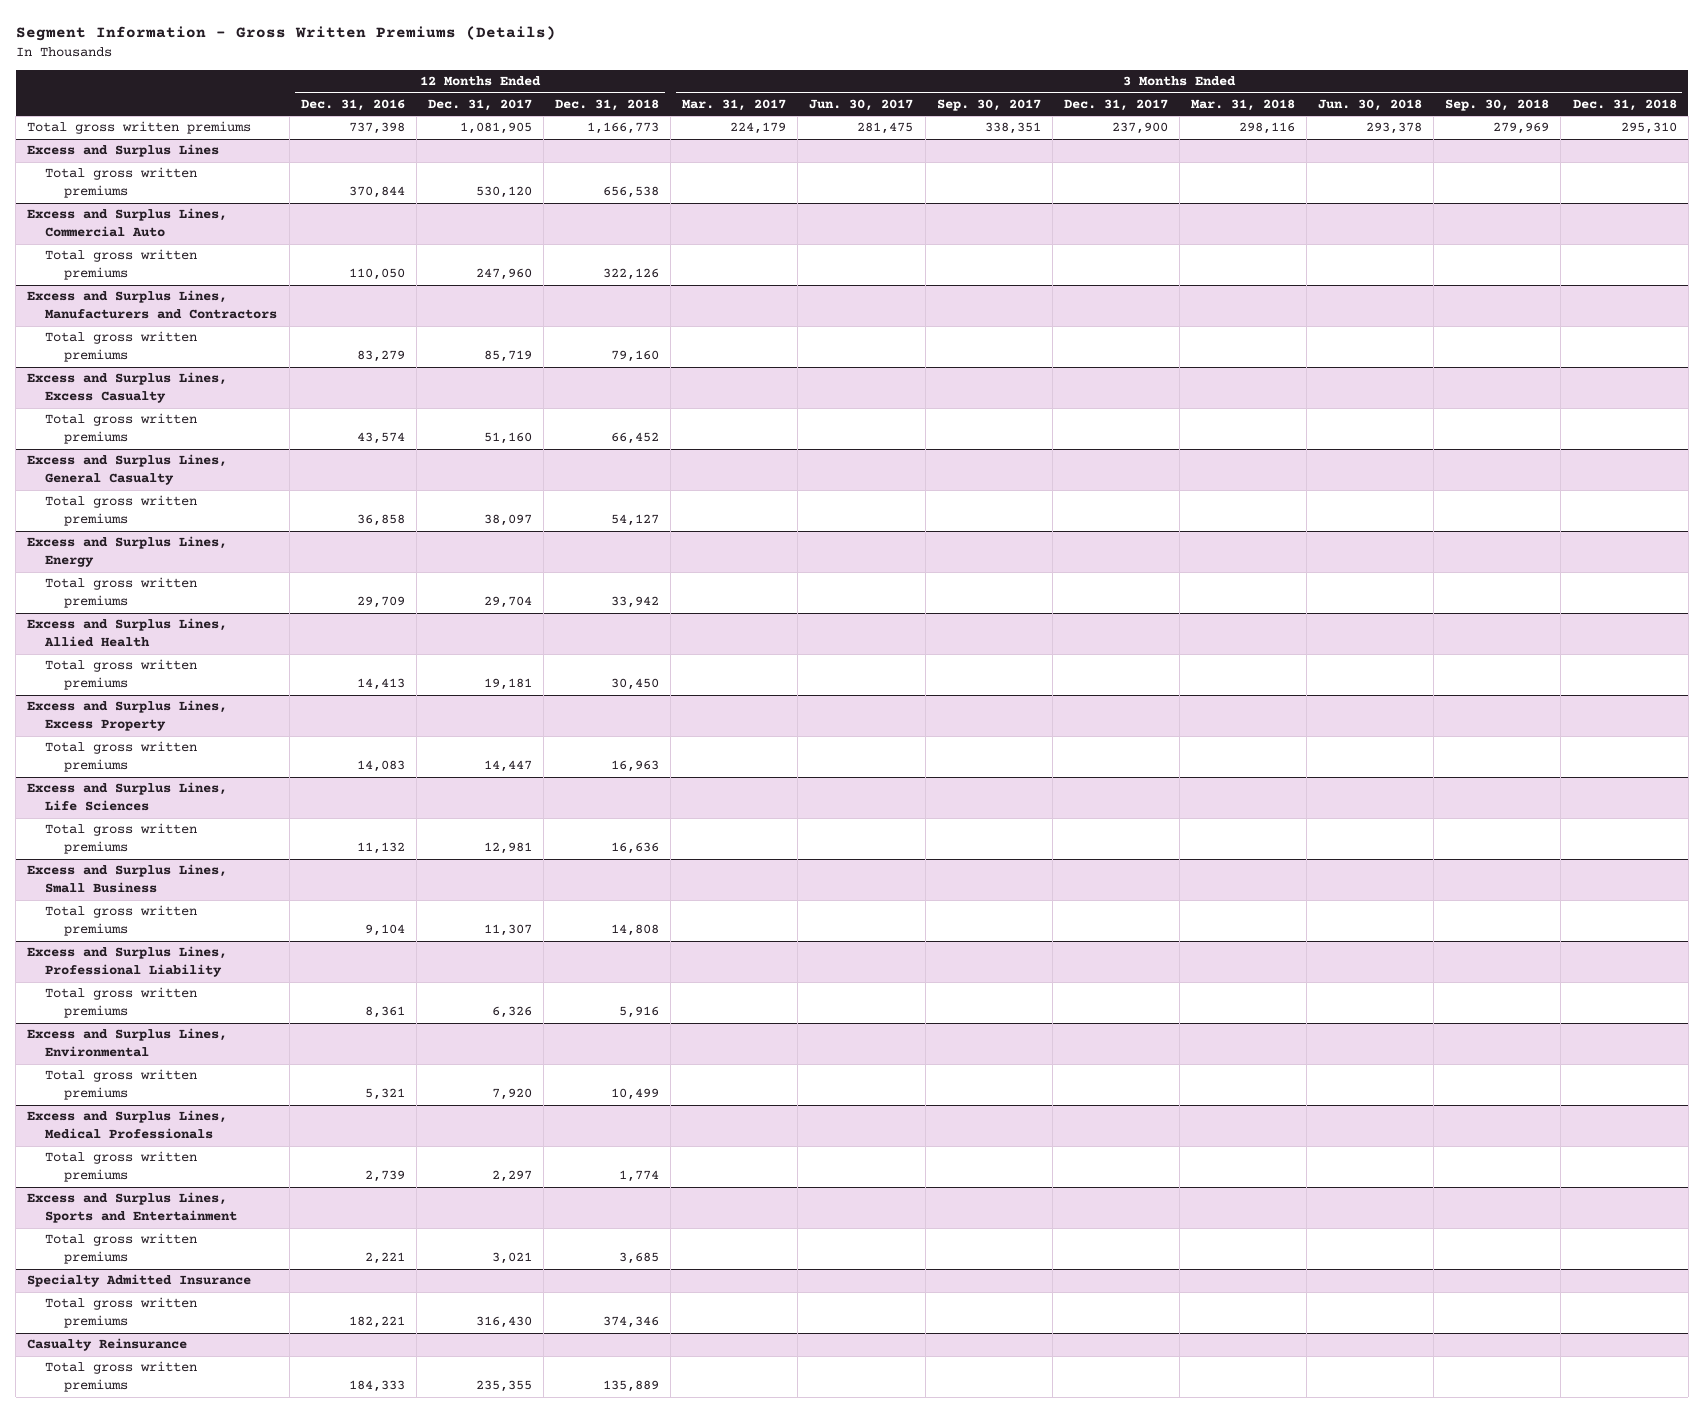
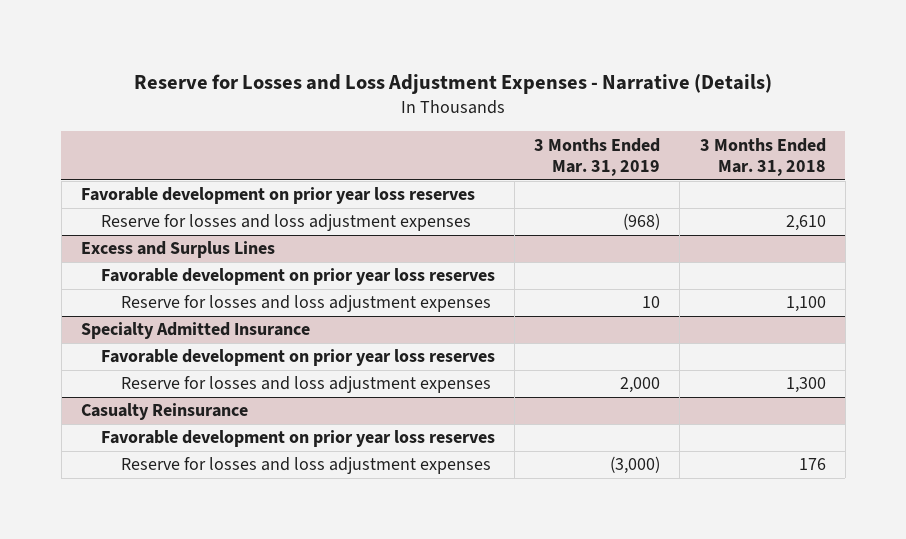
- Segment Information - Gross Written Premiums (Details)
+ Reserve for Losses and Loss Adjustment Expenses - Narrative (Details)
- | 12 Months Ended Dec. 31, 2016 | 12 Months Ended Dec. 31, 2017 | 12 Months Ended Dec. 31, 2018 | 3 Months Ended Mar. 31, 2017 | 3 Months Ended Jun. 30, 2017 | 3 Months Ended Sep. 30, 2017 | 3 Months Ended Dec. 31, 2017 | 3 Months Ended Mar. 31, 2018 | 3 Months Ended Jun. 30, 2018 | 3 Months Ended Sep. 30, 2018 | 3 Months Ended Dec. 31, 2018
+ | 3 Months Ended Mar. 31, 2019 | 3 Months Ended Mar. 31, 2018
- Total gross written premiums | 737,398 | 1,081,905 | 1,166,773 | 224,179 | 281,475 | 338,351 | 237,900 | 298,116 | 293,378 | 279,969 | 295,310
+ Favorable development on prior year loss reserves
+ Reserve for losses and loss adjustment expenses | (968) | 2,610
@ Excess and Surplus Lines
- Total gross written premiums | 370,844 | 530,120 | 656,538 | | | | | | | |
- Excess and Surplus Lines, Commercial Auto
- Total gross written premiums | 110,050 | 247,960 | 322,126 | | | | | | | |
- Excess and Surplus Lines, Manufacturers and Contractors
- Total gross written premiums | 83,279 | 85,719 | 79,160 | | | | | | | |
- Excess and Surplus Lines, Excess Casualty
- Total gross written premiums | 43,574 | 51,160 | 66,452 | | | | | | | |
- Excess and Surplus Lines, General Casualty
- Total gross written premiums | 36,858 | 38,097 | 54,127 | | | | | | | |
- Excess and Surplus Lines, Energy
- Total gross written premiums | 29,709 | 29,704 | 33,942 | | | | | | | |
- Excess and Surplus Lines, Allied Health
- Total gross written premiums | 14,413 | 19,181 | 30,450 | | | | | | | |
- Excess and Surplus Lines, Excess Property
- Total gross written premiums | 14,083 | 14,447 | 16,963 | | | | | | | |
- Excess and Surplus Lines, Life Sciences
- Total gross written premiums | 11,132 | 12,981 | 16,636 | | | | | | | |
- Excess and Surplus Lines, Small Business
- Total gross written premiums | 9,104 | 11,307 | 14,808 | | | | | | | |
- Excess and Surplus Lines, Professional Liability
- Total gross written premiums | 8,361 | 6,326 | 5,916 | | | | | | | |
- Excess and Surplus Lines, Environmental
- Total gross written premiums | 5,321 | 7,920 | 10,499 | | | | | | | |
- Excess and Surplus Lines, Medical Professionals
- Total gross written premiums | 2,739 | 2,297 | 1,774 | | | | | | | |
- Excess and Surplus Lines, Sports and Entertainment
- Total gross written premiums | 2,221 | 3,021 | 3,685 | | | | | | | |
@ Excess and Surplus Lines
+ Favorable development on prior year loss reserves
+ Reserve for losses and loss adjustment expenses | 10 | 1,100
@ Specialty Admitted Insurance
- Total gross written premiums | 182,221 | 316,430 | 374,346 | | | | | | | |
+ Favorable development on prior year loss reserves
+ Reserve for losses and loss adjustment expenses | 2,000 | 1,300
@ Casualty Reinsurance
- Total gross written premiums | 184,333 | 235,355 | 135,889 | | | | | | | |
+ Favorable development on prior year loss reserves
+ Reserve for losses and loss adjustment expenses | (3,000) | 176

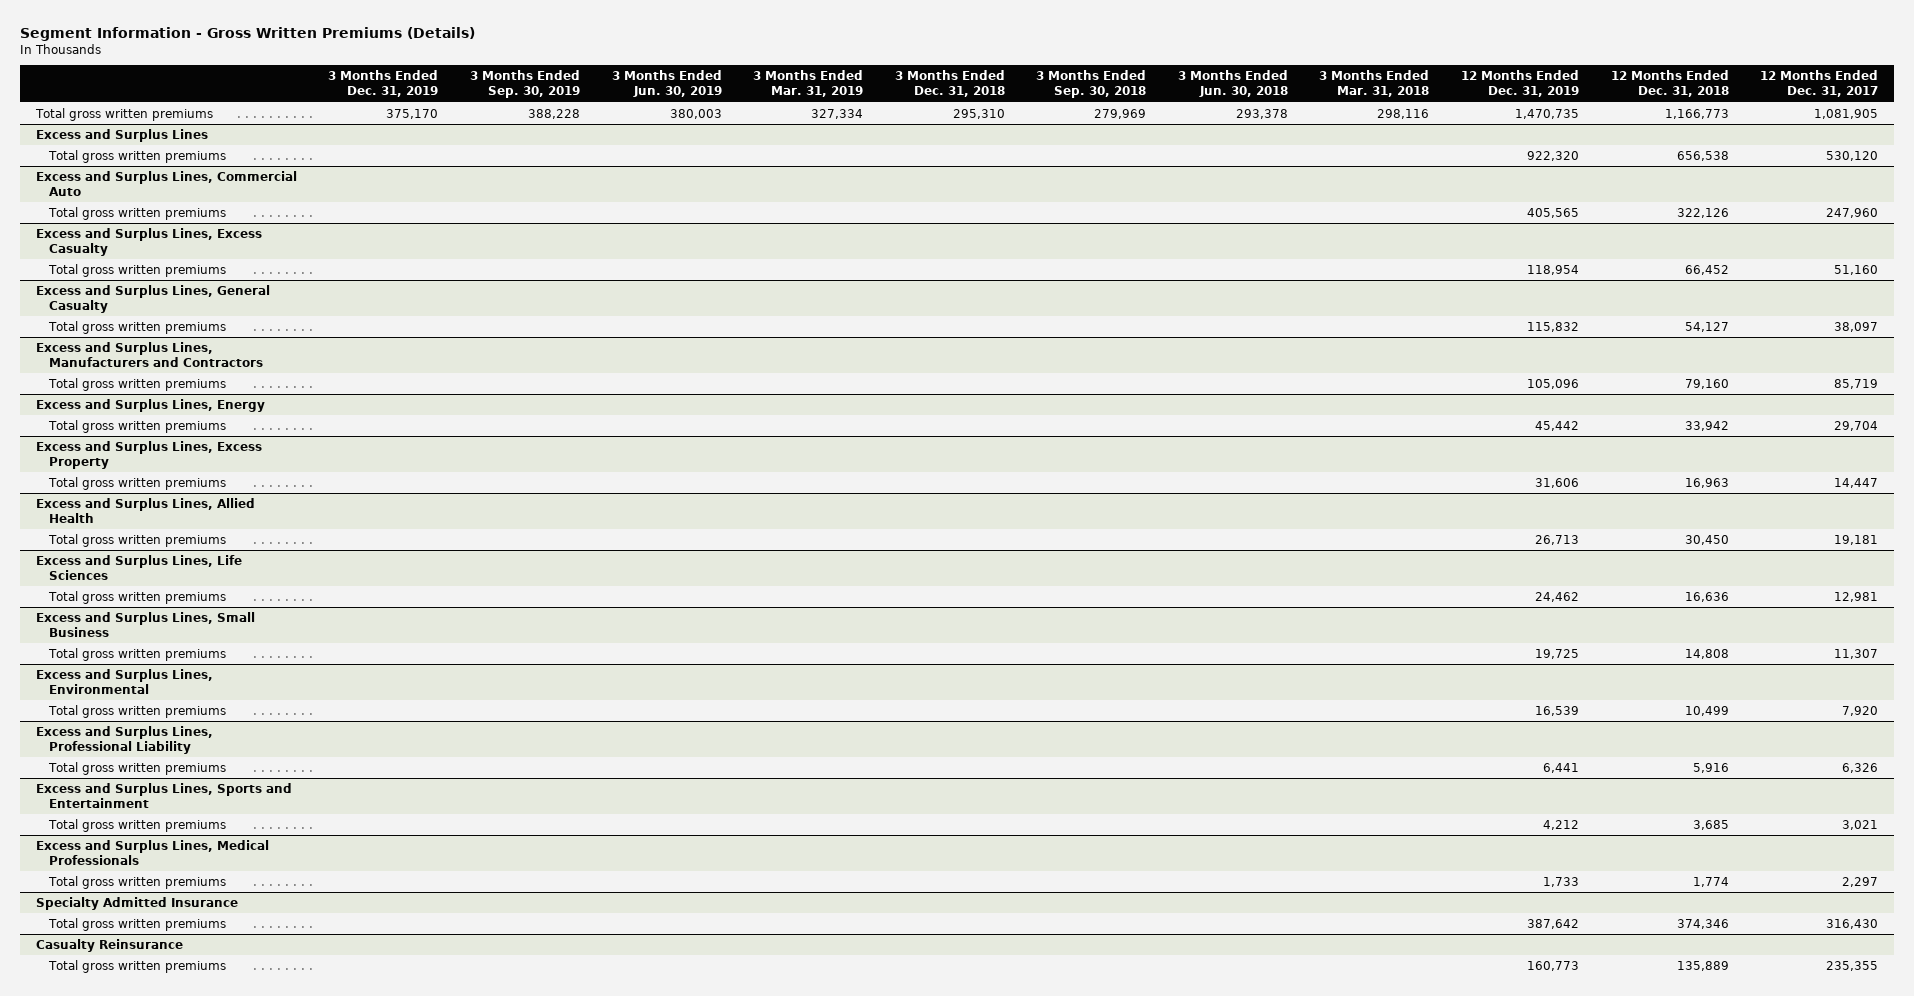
- Reserve for Losses and Loss Adjustment Expenses - Narrative (Details)
+ Segment Information - Gross Written Premiums (Details)
- | 3 Months Ended Mar. 31, 2019 | 3 Months Ended Mar. 31, 2018
+ | 3 Months Ended Dec. 31, 2019 | 3 Months Ended Sep. 30, 2019 | 3 Months Ended Jun. 30, 2019 | 3 Months Ended Mar. 31, 2019 | 3 Months Ended Dec. 31, 2018 | 3 Months Ended Sep. 30, 2018 | 3 Months Ended Jun. 30, 2018 | 3 Months Ended Mar. 31, 2018 | 12 Months Ended Dec. 31, 2019 | 12 Months Ended Dec. 31, 2018 | 12 Months Ended Dec. 31, 2017
- Favorable development on prior year loss reserves
- Reserve for losses and loss adjustment expenses | (968) | 2,610
+ Total gross written premiums | 375,170 | 388,228 | 380,003 | 327,334 | 295,310 | 279,969 | 293,378 | 298,116 | 1,470,735 | 1,166,773 | 1,081,905
@ Excess and Surplus Lines
- Favorable development on prior year loss reserves
- Reserve for losses and loss adjustment expenses | 10 | 1,100
+ Total gross written premiums | | | | | | | | | 922,320 | 656,538 | 530,120
+ Excess and Surplus Lines, Commercial Auto
+ Total gross written premiums | | | | | | | | | 405,565 | 322,126 | 247,960
+ Excess and Surplus Lines, Excess Casualty
+ Total gross written premiums | | | | | | | | | 118,954 | 66,452 | 51,160
+ Excess and Surplus Lines, General Casualty
+ Total gross written premiums | | | | | | | | | 115,832 | 54,127 | 38,097
+ Excess and Surplus Lines, Manufacturers and Contractors
+ Total gross written premiums | | | | | | | | | 105,096 | 79,160 | 85,719
+ Excess and Surplus Lines, Energy
+ Total gross written premiums | | | | | | | | | 45,442 | 33,942 | 29,704
+ Excess and Surplus Lines, Excess Property
+ Total gross written premiums | | | | | | | | | 31,606 | 16,963 | 14,447
+ Excess and Surplus Lines, Allied Health
+ Total gross written premiums | | | | | | | | | 26,713 | 30,450 | 19,181
+ Excess and Surplus Lines, Life Sciences
+ Total gross written premiums | | | | | | | | | 24,462 | 16,636 | 12,981
+ Excess and Surplus Lines, Small Business
+ Total gross written premiums | | | | | | | | | 19,725 | 14,808 | 11,307
+ Excess and Surplus Lines, Environmental
+ Total gross written premiums | | | | | | | | | 16,539 | 10,499 | 7,920
+ Excess and Surplus Lines, Professional Liability
+ Total gross written premiums | | | | | | | | | 6,441 | 5,916 | 6,326
+ Excess and Surplus Lines, Sports and Entertainment
+ Total gross written premiums | | | | | | | | | 4,212 | 3,685 | 3,021
+ Excess and Surplus Lines, Medical Professionals
+ Total gross written premiums | | | | | | | | | 1,733 | 1,774 | 2,297
@ Specialty Admitted Insurance
- Favorable development on prior year loss reserves
- Reserve for losses and loss adjustment expenses | 2,000 | 1,300
+ Total gross written premiums | | | | | | | | | 387,642 | 374,346 | 316,430
@ Casualty Reinsurance
- Favorable development on prior year loss reserves
- Reserve for losses and loss adjustment expenses | (3,000) | 176
+ Total gross written premiums | | | | | | | | | 160,773 | 135,889 | 235,355

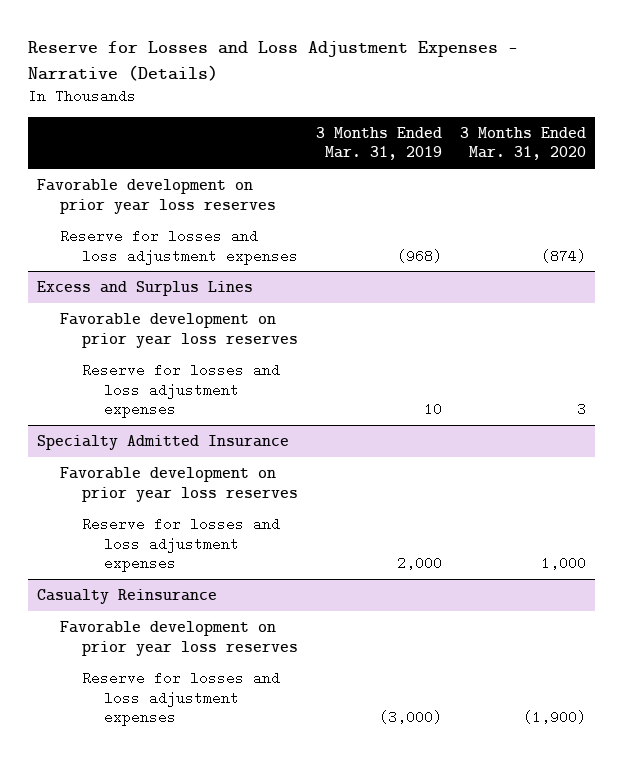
- Segment Information - Gross Written Premiums (Details)
+ Reserve for Losses and Loss Adjustment Expenses - Narrative (Details)
- | 3 Months Ended Dec. 31, 2019 | 3 Months Ended Sep. 30, 2019 | 3 Months Ended Jun. 30, 2019 | 3 Months Ended Mar. 31, 2019 | 3 Months Ended Dec. 31, 2018 | 3 Months Ended Sep. 30, 2018 | 3 Months Ended Jun. 30, 2018 | 3 Months Ended Mar. 31, 2018 | 12 Months Ended Dec. 31, 2019 | 12 Months Ended Dec. 31, 2018 | 12 Months Ended Dec. 31, 2017
+ | 3 Months Ended Mar. 31, 2019 | 3 Months Ended Mar. 31, 2020
- Total gross written premiums | 375,170 | 388,228 | 380,003 | 327,334 | 295,310 | 279,969 | 293,378 | 298,116 | 1,470,735 | 1,166,773 | 1,081,905
+ Favorable development on prior year loss reserves
+ Reserve for losses and loss adjustment expenses | (968) | (874)
@ Excess and Surplus Lines
- Total gross written premiums | | | | | | | | | 922,320 | 656,538 | 530,120
- Excess and Surplus Lines, Commercial Auto
- Total gross written premiums | | | | | | | | | 405,565 | 322,126 | 247,960
- Excess and Surplus Lines, Excess Casualty
- Total gross written premiums | | | | | | | | | 118,954 | 66,452 | 51,160
- Excess and Surplus Lines, General Casualty
- Total gross written premiums | | | | | | | | | 115,832 | 54,127 | 38,097
- Excess and Surplus Lines, Manufacturers and Contractors
- Total gross written premiums | | | | | | | | | 105,096 | 79,160 | 85,719
- Excess and Surplus Lines, Energy
- Total gross written premiums | | | | | | | | | 45,442 | 33,942 | 29,704
- Excess and Surplus Lines, Excess Property
- Total gross written premiums | | | | | | | | | 31,606 | 16,963 | 14,447
- Excess and Surplus Lines, Allied Health
- Total gross written premiums | | | | | | | | | 26,713 | 30,450 | 19,181
- Excess and Surplus Lines, Life Sciences
- Total gross written premiums | | | | | | | | | 24,462 | 16,636 | 12,981
- Excess and Surplus Lines, Small Business
- Total gross written premiums | | | | | | | | | 19,725 | 14,808 | 11,307
- Excess and Surplus Lines, Environmental
- Total gross written premiums | | | | | | | | | 16,539 | 10,499 | 7,920
- Excess and Surplus Lines, Professional Liability
- Total gross written premiums | | | | | | | | | 6,441 | 5,916 | 6,326
- Excess and Surplus Lines, Sports and Entertainment
- Total gross written premiums | | | | | | | | | 4,212 | 3,685 | 3,021
- Excess and Surplus Lines, Medical Professionals
- Total gross written premiums | | | | | | | | | 1,733 | 1,774 | 2,297
@ Excess and Surplus Lines
+ Favorable development on prior year loss reserves
+ Reserve for losses and loss adjustment expenses | 10 | 3
@ Specialty Admitted Insurance
- Total gross written premiums | | | | | | | | | 387,642 | 374,346 | 316,430
+ Favorable development on prior year loss reserves
+ Reserve for losses and loss adjustment expenses | 2,000 | 1,000
@ Casualty Reinsurance
- Total gross written premiums | | | | | | | | | 160,773 | 135,889 | 235,355
+ Favorable development on prior year loss reserves
+ Reserve for losses and loss adjustment expenses | (3,000) | (1,900)

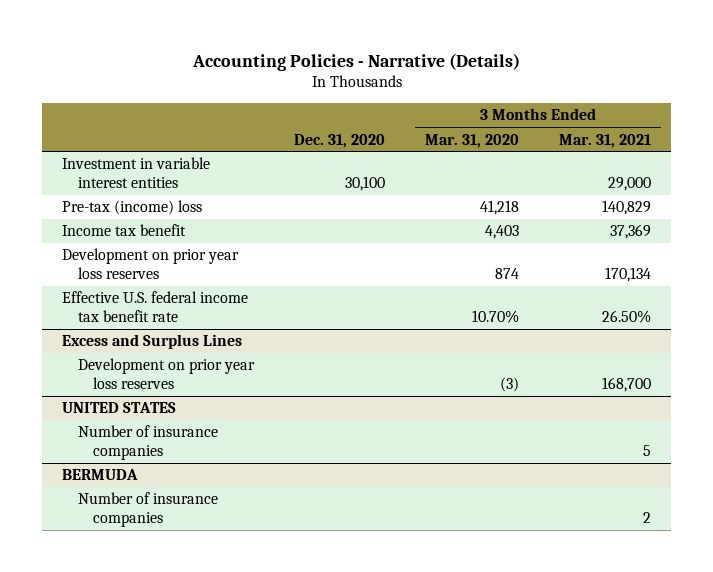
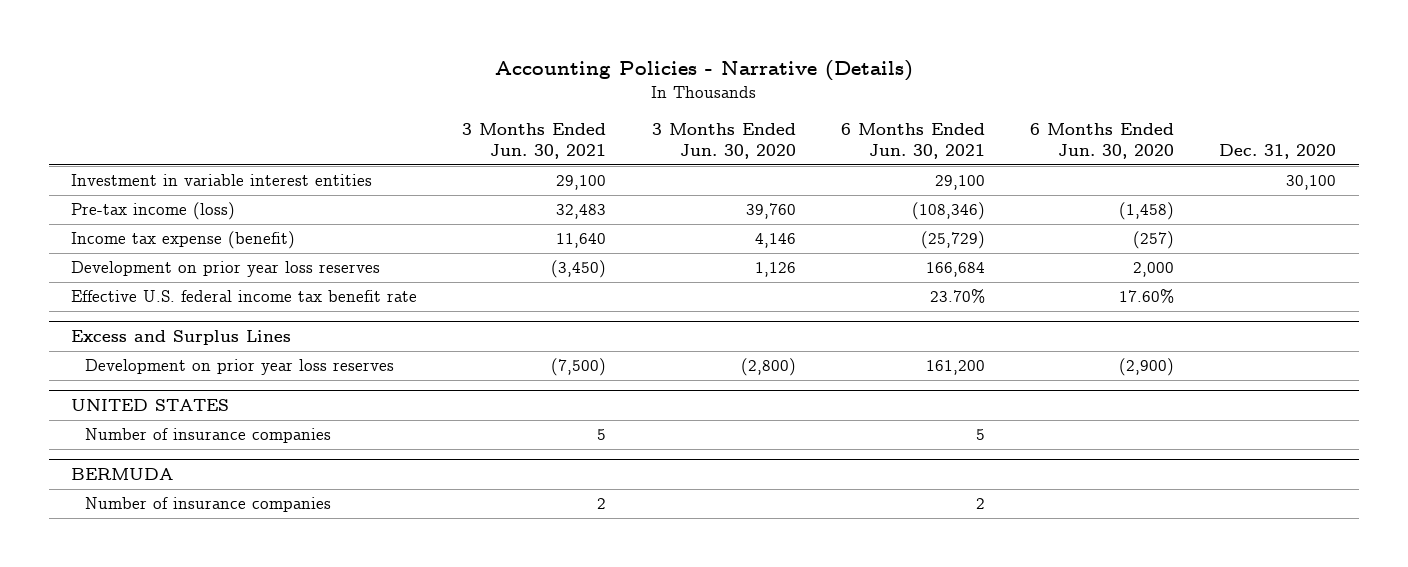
- | Dec. 31, 2020 | 3 Months Ended Mar. 31, 2020 | 3 Months Ended Mar. 31, 2021
+ | 3 Months Ended Jun. 30, 2021 | 3 Months Ended Jun. 30, 2020 | 6 Months Ended Jun. 30, 2021 | 6 Months Ended Jun. 30, 2020 | Dec. 31, 2020
- Pre-tax (income) loss | | 41,218 | 140,829
- Income tax benefit | | 4,403 | 37,369
+ Pre-tax income (loss) | 32,483 | 39,760 | (108,346) | (1,458) |
+ Income tax expense (benefit) | 11,640 | 4,146 | (25,729) | (257) |

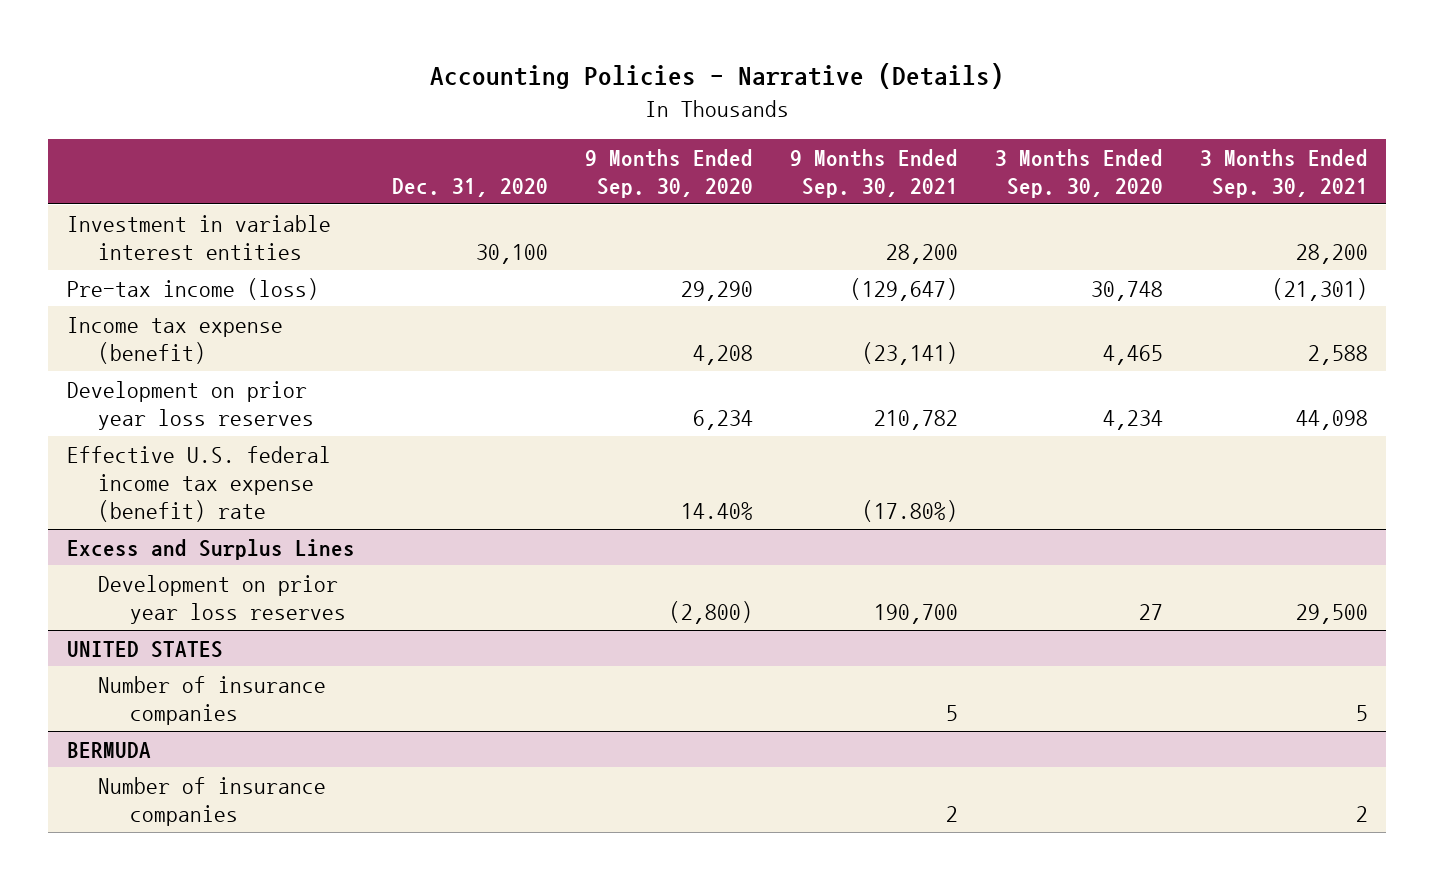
- | 3 Months Ended Jun. 30, 2021 | 3 Months Ended Jun. 30, 2020 | 6 Months Ended Jun. 30, 2021 | 6 Months Ended Jun. 30, 2020 | Dec. 31, 2020
+ | Dec. 31, 2020 | 9 Months Ended Sep. 30, 2020 | 9 Months Ended Sep. 30, 2021 | 3 Months Ended Sep. 30, 2020 | 3 Months Ended Sep. 30, 2021
- Effective U.S. federal income tax benefit rate | | | 23.70% | 17.60% |
+ Effective U.S. federal income tax expense (benefit) rate | | 14.40% | (17.80%) | |

